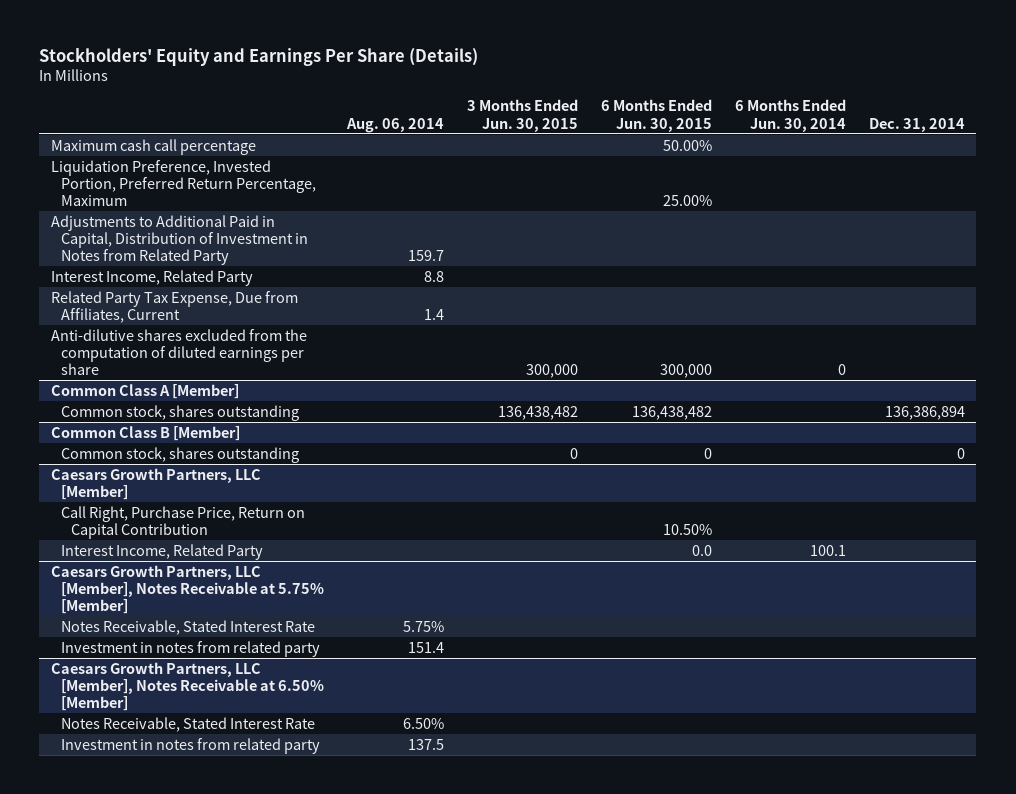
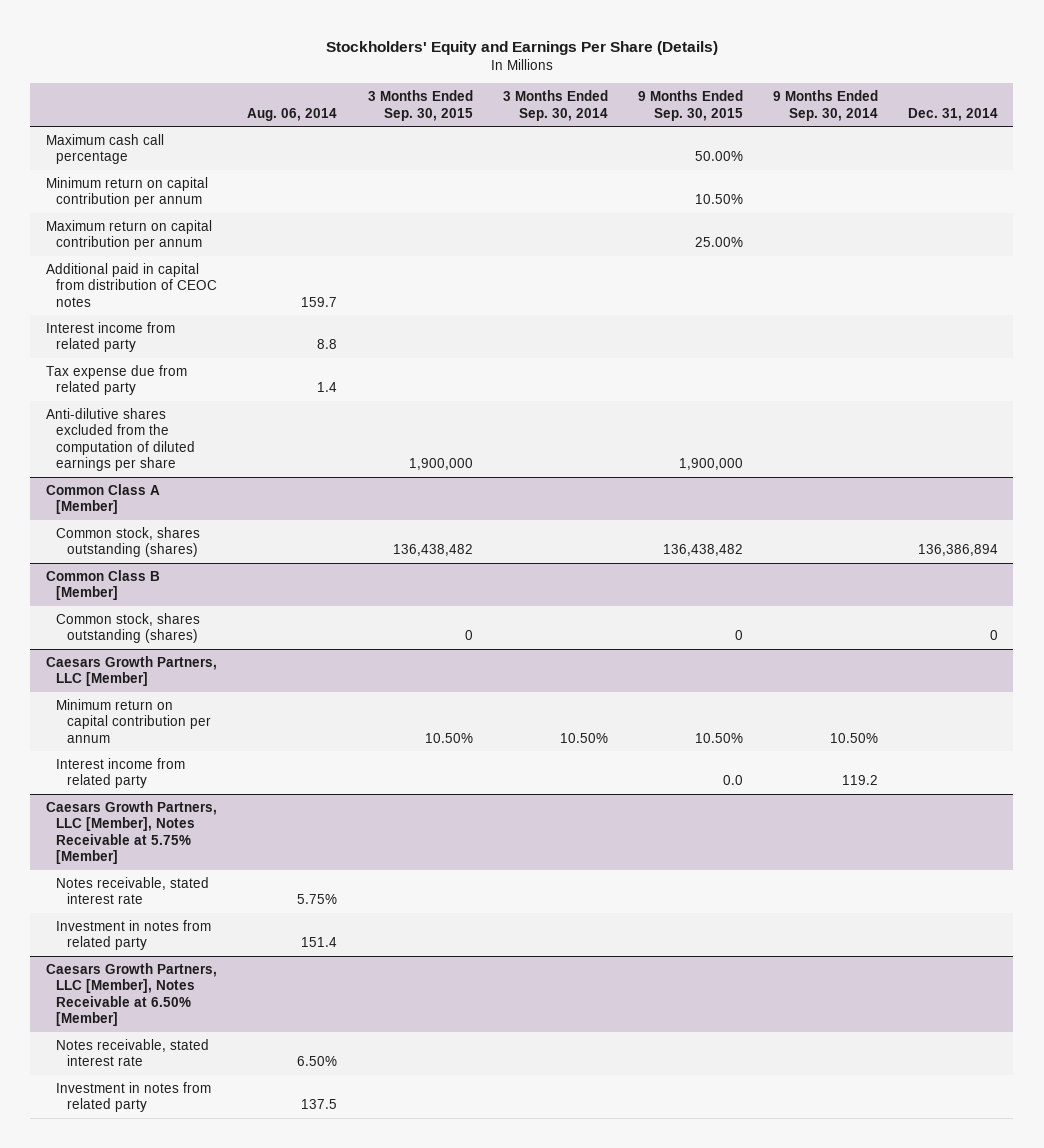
- | Aug. 06, 2014 | 3 Months Ended Jun. 30, 2015 | 6 Months Ended Jun. 30, 2015 | 6 Months Ended Jun. 30, 2014 | Dec. 31, 2014
+ | Aug. 06, 2014 | 3 Months Ended Sep. 30, 2015 | 3 Months Ended Sep. 30, 2014 | 9 Months Ended Sep. 30, 2015 | 9 Months Ended Sep. 30, 2014 | Dec. 31, 2014
- Liquidation Preference, Invested Portion, Preferred Return Percentage, Maximum | | | 25.00% | |
- Adjustments to Additional Paid in Capital, Distribution of Investment in Notes from Related Party | 159.7 | | | |
- Interest Income, Related Party | 8.8 | | | |
- Related Party Tax Expense, Due from Affiliates, Current | 1.4 | | | |
+ Minimum return on capital contribution per annum | | | | 10.50% | |
+ Maximum return on capital contribution per annum | | | | 25.00% | |
+ Additional paid in capital from distribution of CEOC notes | 159.7 | | | | |
+ Interest income from related party | 8.8 | | | | |
+ Tax expense due from related party | 1.4 | | | | |
@ Common Class A [Member]
- Common stock, shares outstanding | | 136,438,482 | 136,438,482 | | 136,386,894
+ Common stock, shares outstanding (shares) | | 136,438,482 | | 136,438,482 | | 136,386,894
@ Common Class B [Member]
- Common stock, shares outstanding | | 0 | 0 | | 0
+ Common stock, shares outstanding (shares) | | 0 | | 0 | | 0
@ Caesars Growth Partners, LLC [Member]
- Call Right, Purchase Price, Return on Capital Contribution | | | 10.50% | |
- Interest Income, Related Party | | | 0.0 | 100.1 |
+ Minimum return on capital contribution per annum | | 10.50% | 10.50% | 10.50% | 10.50% |
+ Interest income from related party | | | | 0.0 | 119.2 |
@ Caesars Growth Partners, LLC [Member], Notes Receivable at 5.75% [Member]
- Notes Receivable, Stated Interest Rate | 5.75% | | | |
+ Notes receivable, stated interest rate | 5.75% | | | | |
@ Caesars Growth Partners, LLC [Member], Notes Receivable at 6.50% [Member]
- Notes Receivable, Stated Interest Rate | 6.50% | | | |
+ Notes receivable, stated interest rate | 6.50% | | | | |

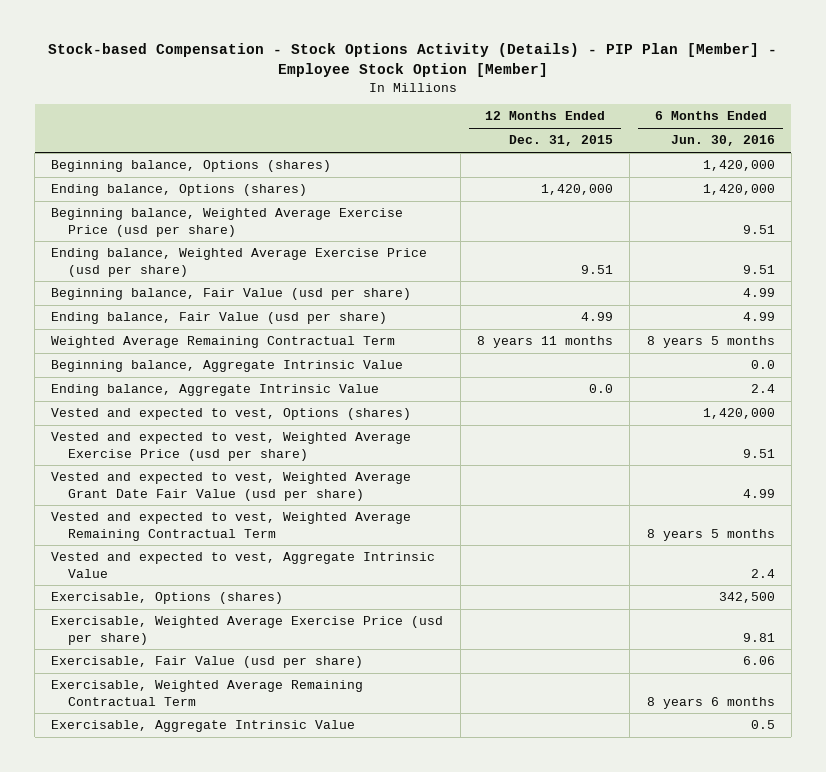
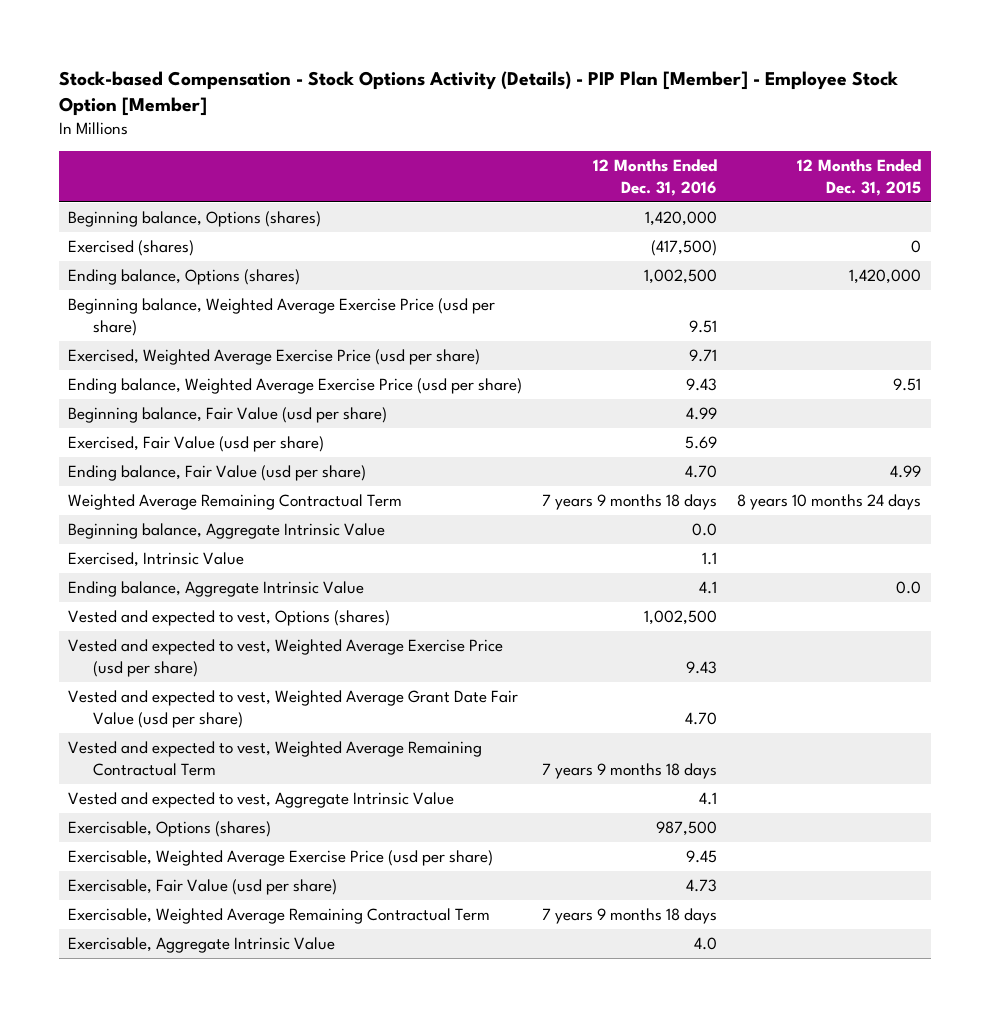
- | 12 Months Ended Dec. 31, 2015 | 6 Months Ended Jun. 30, 2016
+ | 12 Months Ended Dec. 31, 2016 | 12 Months Ended Dec. 31, 2015
+ Exercised (shares) | (417,500) | 0
+ Exercised, Weighted Average Exercise Price (usd per share) | 9.71 |
+ Exercised, Fair Value (usd per share) | 5.69 |
- Weighted Average Remaining Contractual Term | 8 years 11 months | 8 years 5 months
+ Weighted Average Remaining Contractual Term | 7 years 9 months 18 days | 8 years 10 months 24 days
+ Exercised, Intrinsic Value | 1.1 |

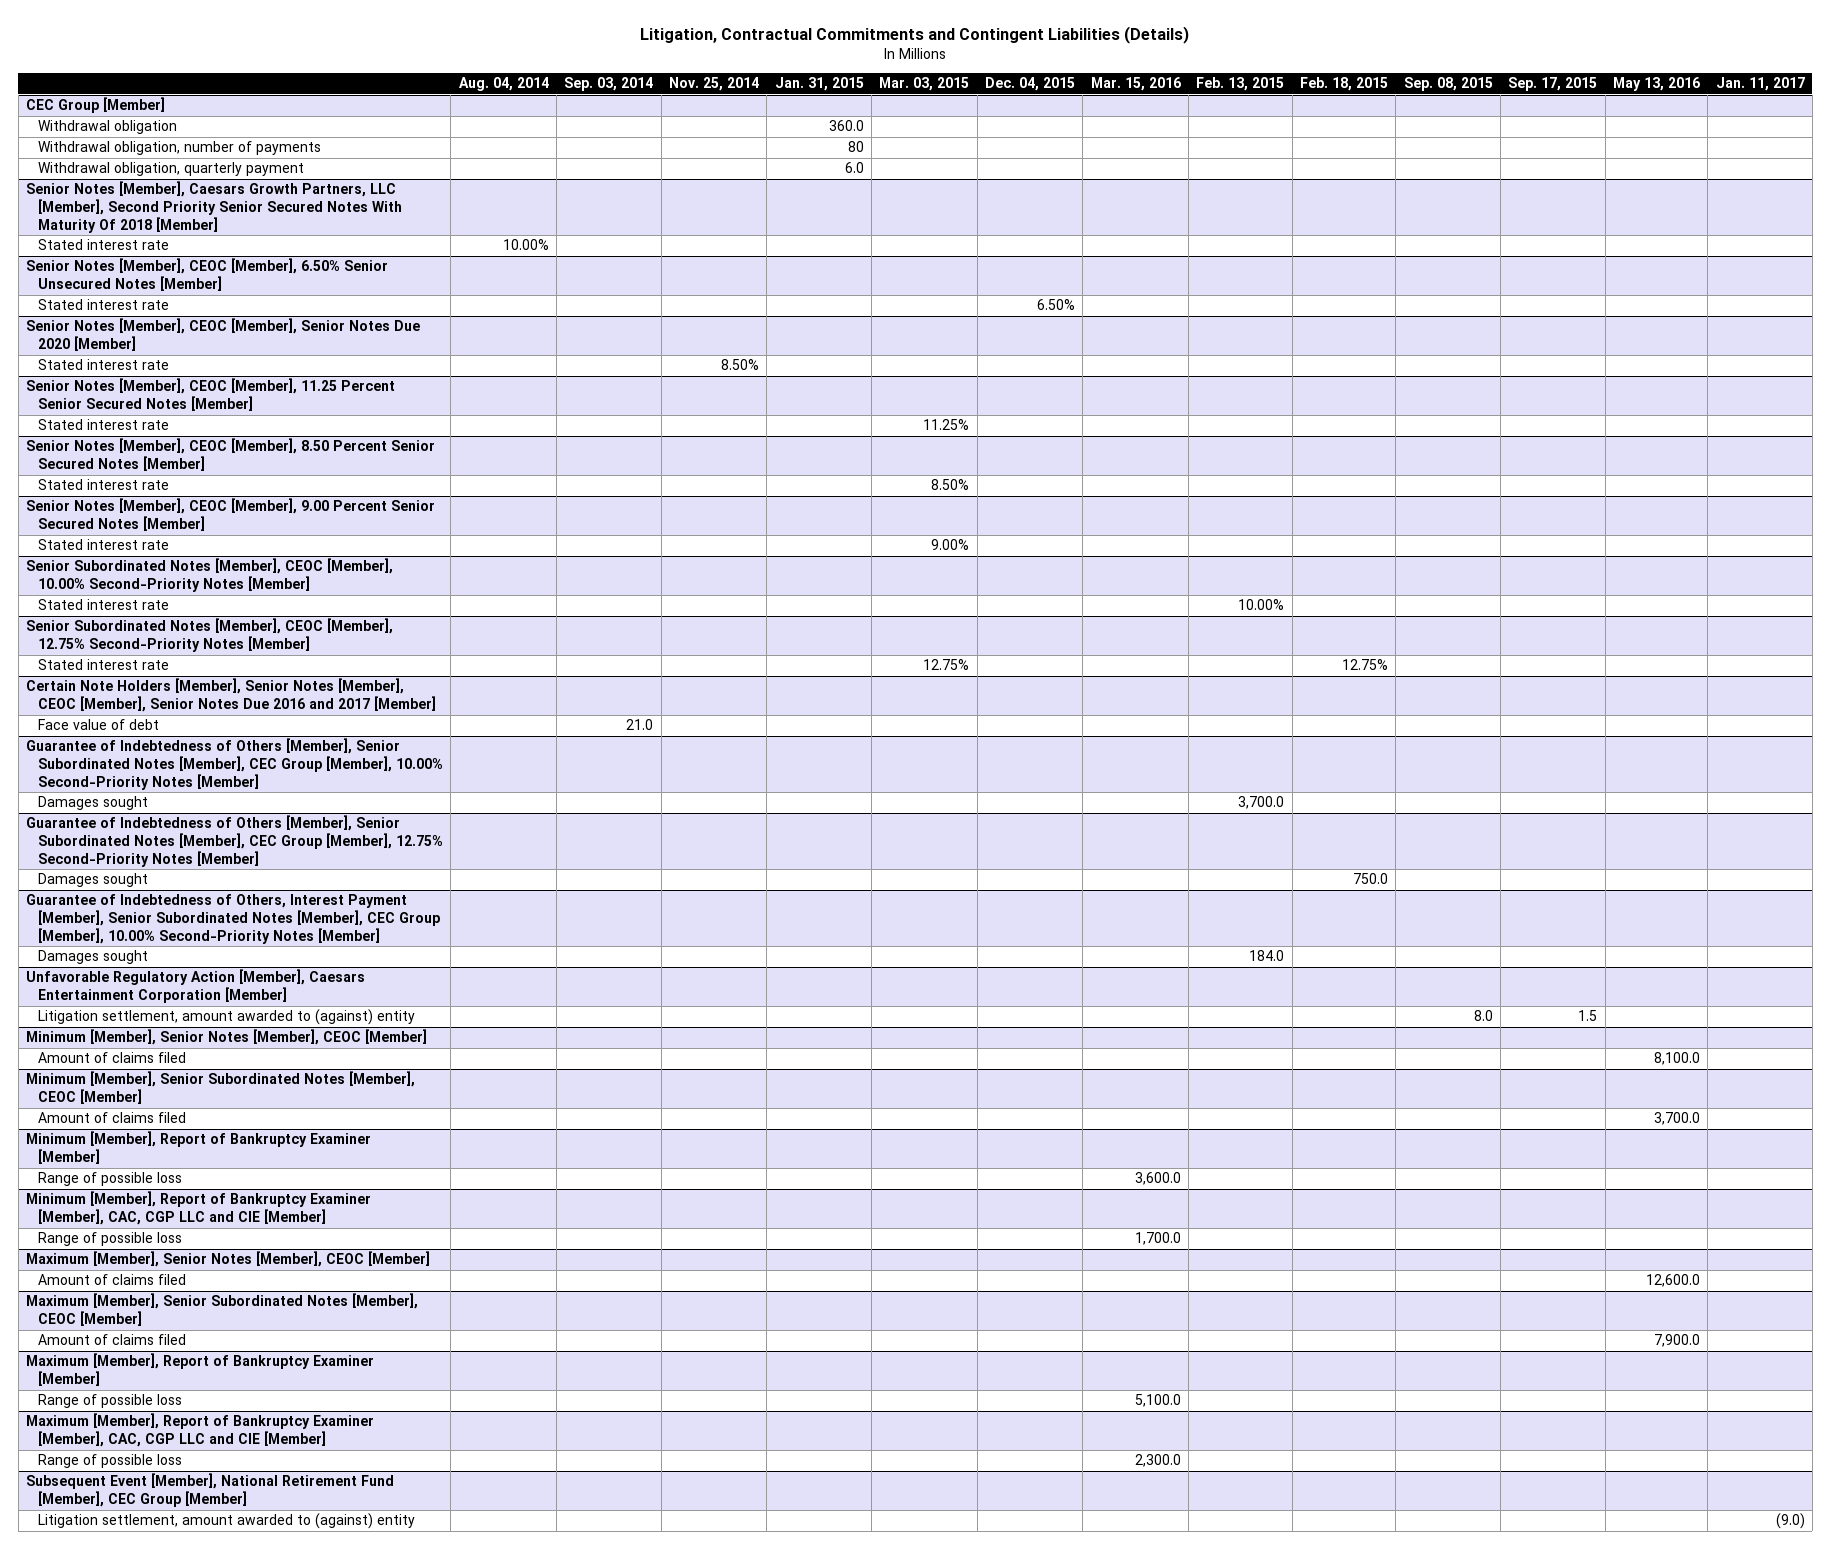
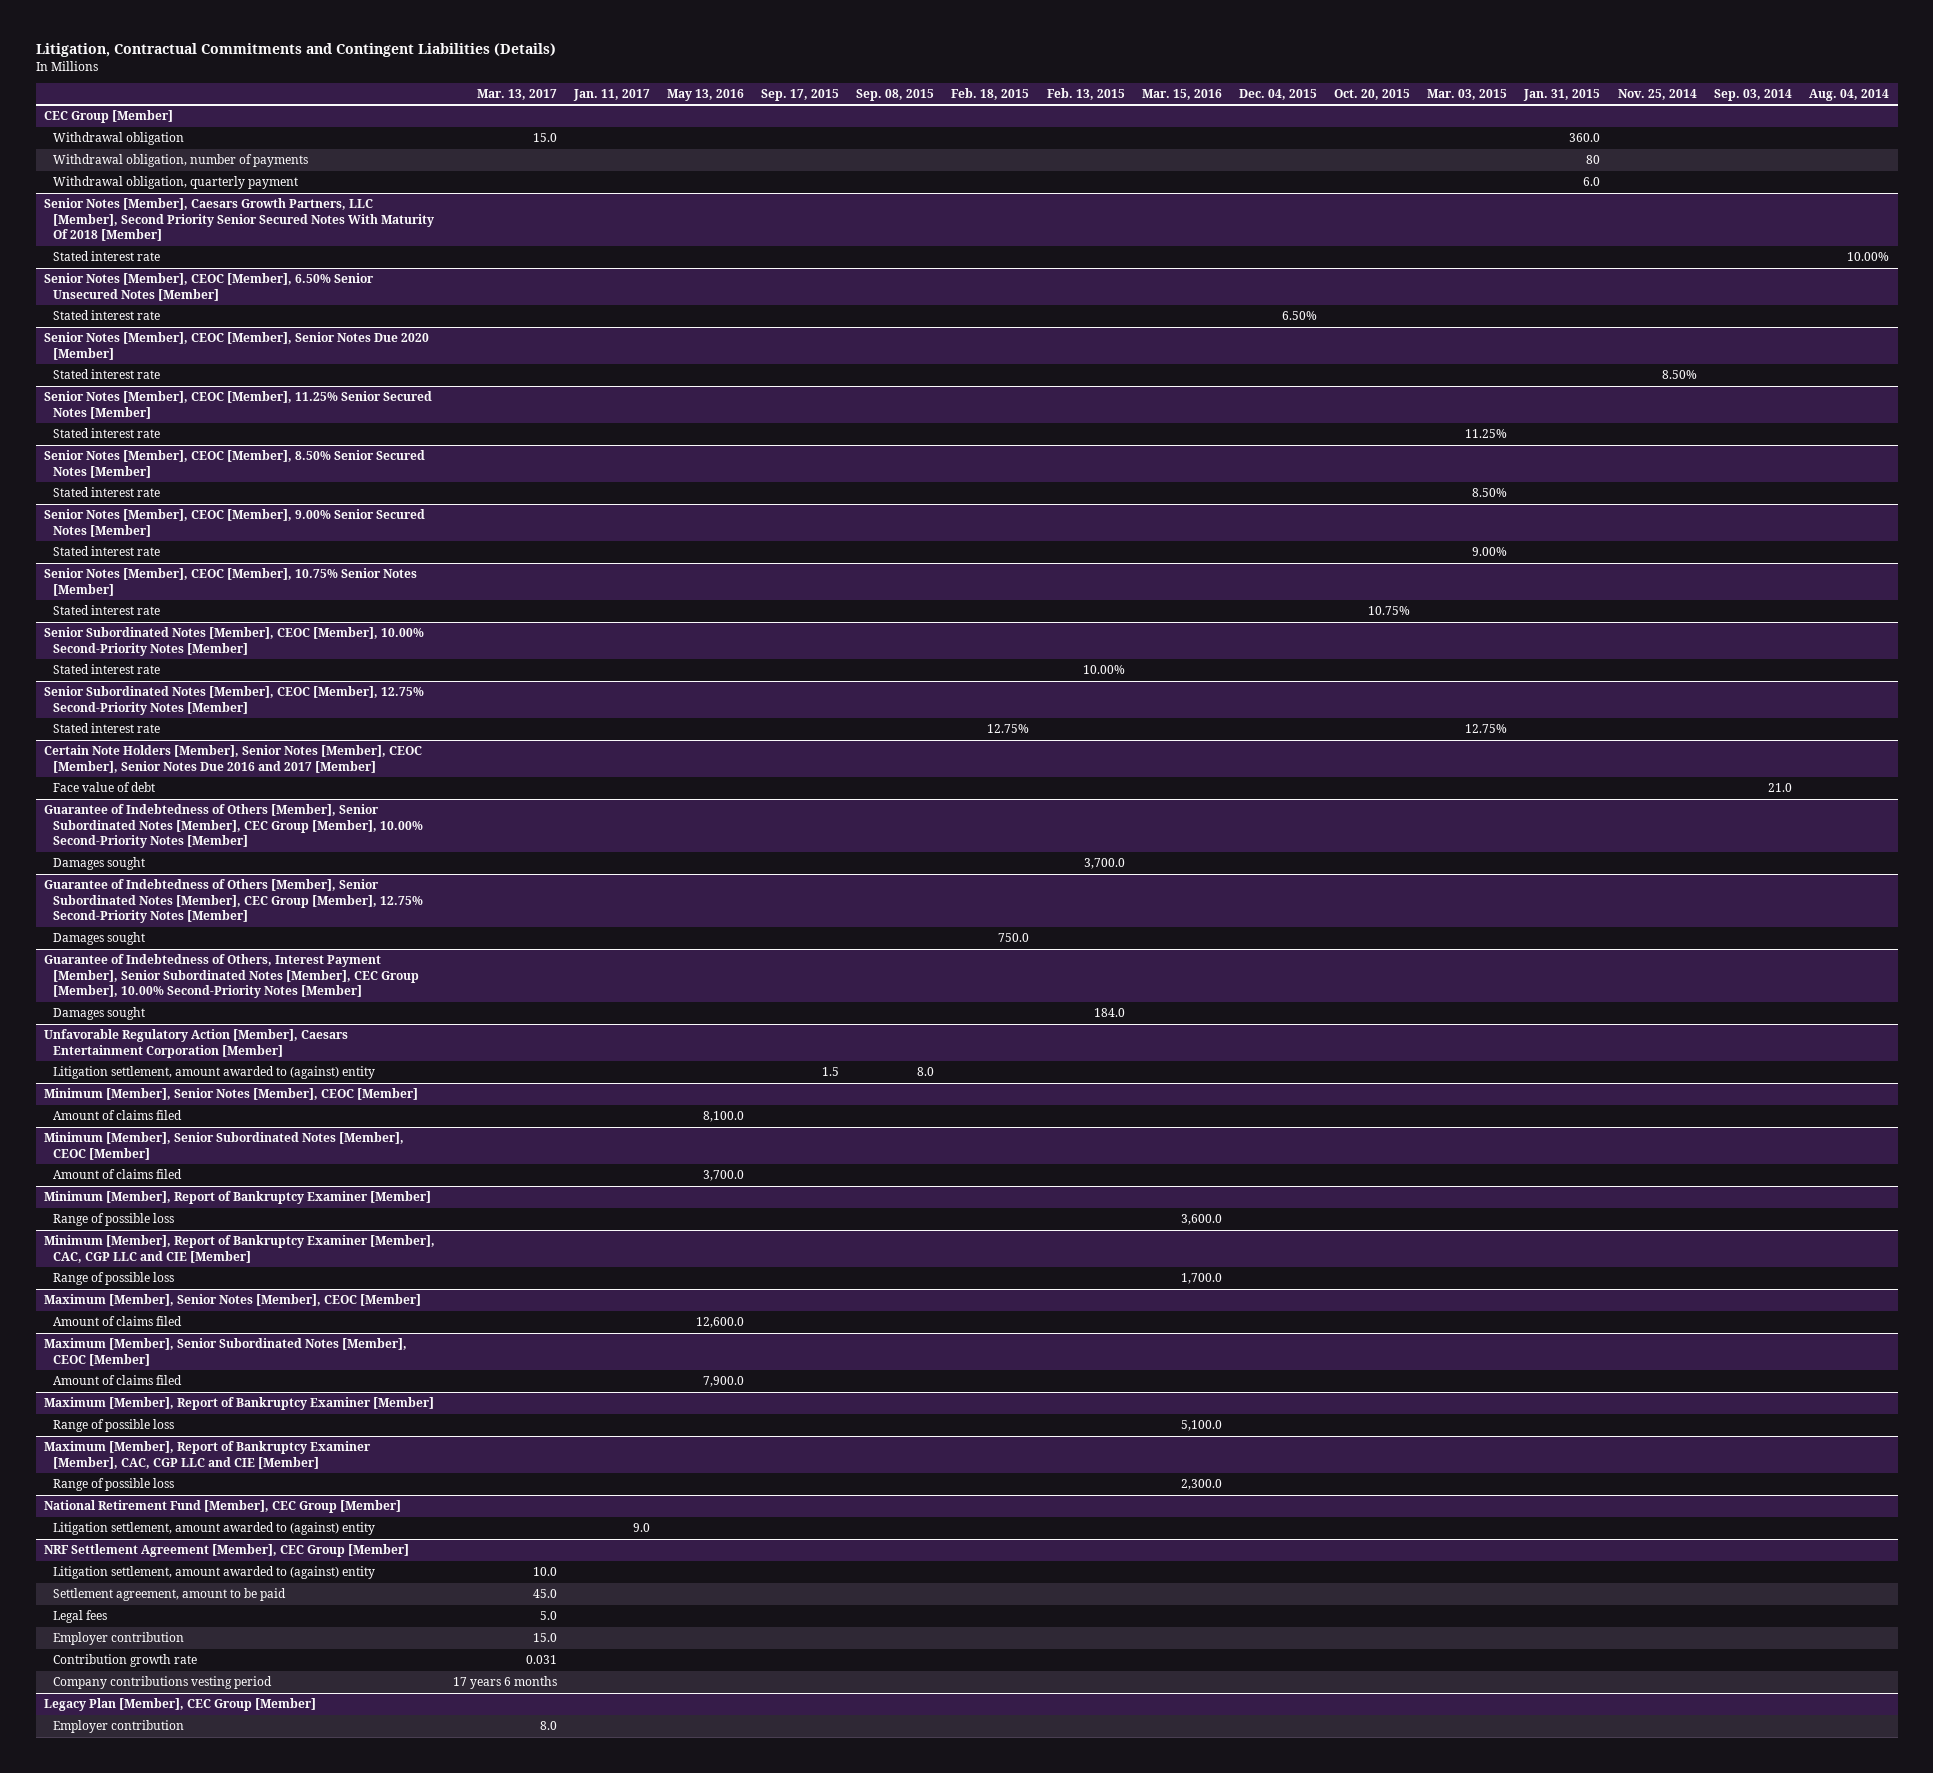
- | Aug. 04, 2014 | Sep. 03, 2014 | Nov. 25, 2014 | Jan. 31, 2015 | Mar. 03, 2015 | Dec. 04, 2015 | Mar. 15, 2016 | Feb. 13, 2015 | Feb. 18, 2015 | Sep. 08, 2015 | Sep. 17, 2015 | May 13, 2016 | Jan. 11, 2017
+ | Mar. 13, 2017 | Jan. 11, 2017 | May 13, 2016 | Sep. 17, 2015 | Sep. 08, 2015 | Feb. 18, 2015 | Feb. 13, 2015 | Mar. 15, 2016 | Dec. 04, 2015 | Oct. 20, 2015 | Mar. 03, 2015 | Jan. 31, 2015 | Nov. 25, 2014 | Sep. 03, 2014 | Aug. 04, 2014
- Senior Notes [Member], CEOC [Member], 11.25 Percent Senior Secured Notes [Member]
+ Senior Notes [Member], CEOC [Member], 11.25% Senior Secured Notes [Member]
- Senior Notes [Member], CEOC [Member], 8.50 Percent Senior Secured Notes [Member]
+ Senior Notes [Member], CEOC [Member], 8.50% Senior Secured Notes [Member]
- Senior Notes [Member], CEOC [Member], 9.00 Percent Senior Secured Notes [Member]
+ Senior Notes [Member], CEOC [Member], 9.00% Senior Secured Notes [Member]
+ Senior Notes [Member], CEOC [Member], 10.75% Senior Notes [Member]
+ Stated interest rate | | | | | | | | | | 10.75% | | | | |
- Subsequent Event [Member], National Retirement Fund [Member], CEC Group [Member]
- Litigation settlement, amount awarded to (against) entity | | | | | | | | | | | | | (9.0)
+ National Retirement Fund [Member], CEC Group [Member]
+ Litigation settlement, amount awarded to (against) entity | | 9.0 | | | | | | | | | | | | |
+ NRF Settlement Agreement [Member], CEC Group [Member]
+ Litigation settlement, amount awarded to (against) entity | 10.0 | | | | | | | | | | | | | |
+ Settlement agreement, amount to be paid | 45.0 | | | | | | | | | | | | | |
+ Legal fees | 5.0 | | | | | | | | | | | | | |
+ Employer contribution | 15.0 | | | | | | | | | | | | | |
+ Contribution growth rate | 0.031 | | | | | | | | | | | | | |
+ Company contributions vesting period | 17 years 6 months | | | | | | | | | | | | | |
+ Legacy Plan [Member], CEC Group [Member]
+ Employer contribution | 8.0 | | | | | | | | | | | | | |

